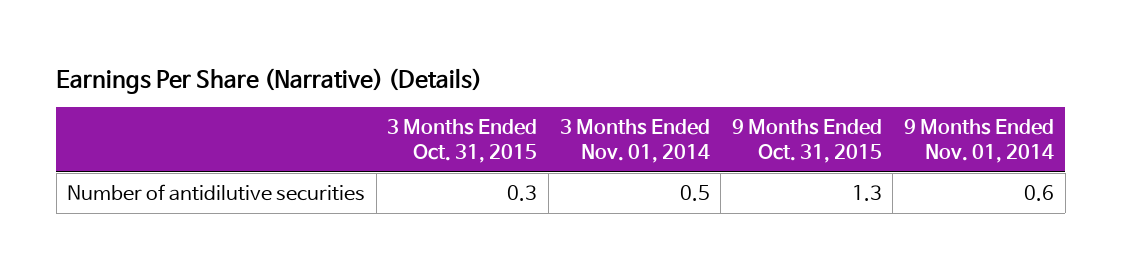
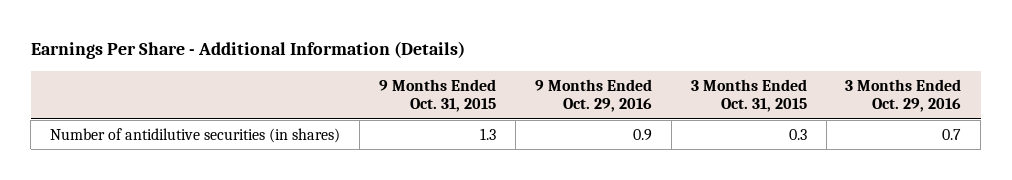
- Earnings Per Share (Narrative) (Details)
+ Earnings Per Share - Additional Information (Details)
- | 3 Months Ended Oct. 31, 2015 | 3 Months Ended Nov. 01, 2014 | 9 Months Ended Oct. 31, 2015 | 9 Months Ended Nov. 01, 2014
+ | 9 Months Ended Oct. 31, 2015 | 9 Months Ended Oct. 29, 2016 | 3 Months Ended Oct. 31, 2015 | 3 Months Ended Oct. 29, 2016
- Number of antidilutive securities | 0.3 | 0.5 | 1.3 | 0.6
+ Number of antidilutive securities (in shares) | 1.3 | 0.9 | 0.3 | 0.7

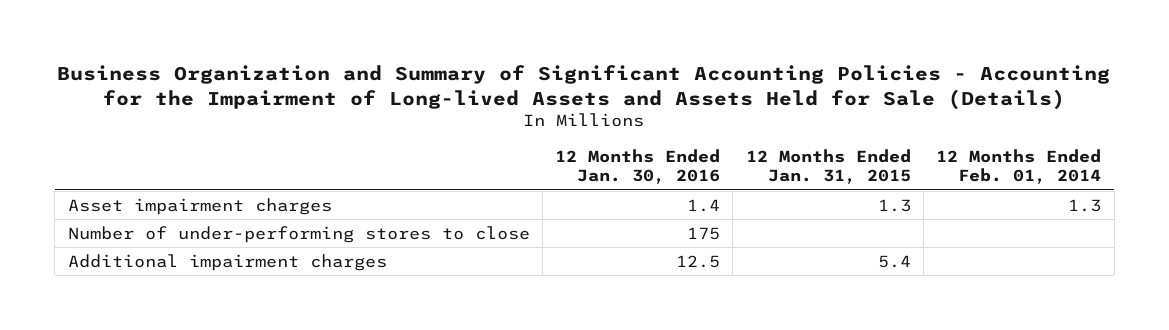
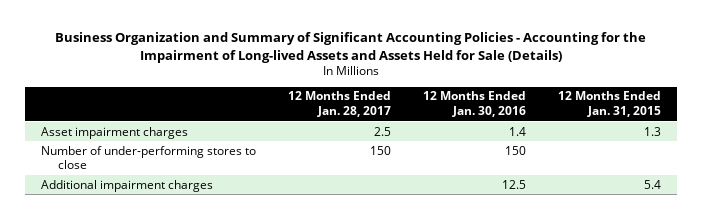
- | 12 Months Ended Jan. 30, 2016 | 12 Months Ended Jan. 31, 2015 | 12 Months Ended Feb. 01, 2014
+ | 12 Months Ended Jan. 28, 2017 | 12 Months Ended Jan. 30, 2016 | 12 Months Ended Jan. 31, 2015
- Number of under-performing stores to close | 175 | |
+ Number of under-performing stores to close | 150 | 150 |

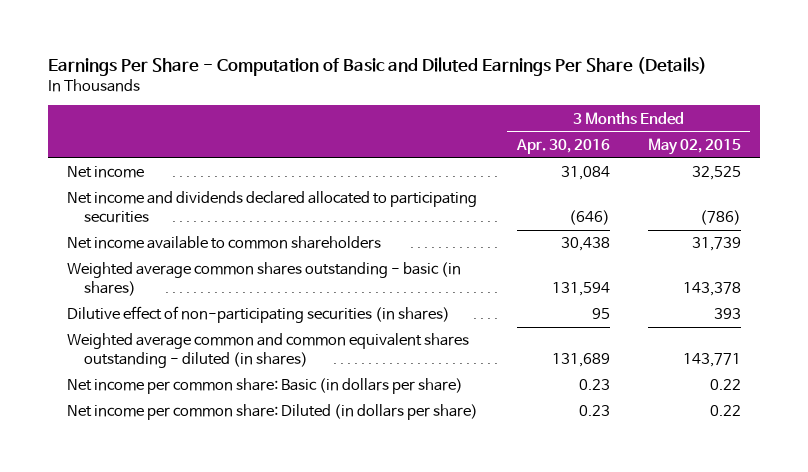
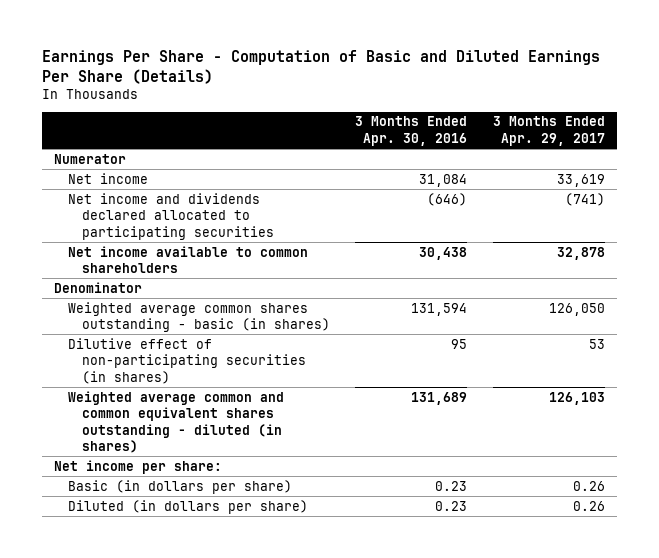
- | 3 Months Ended Apr. 30, 2016 | 3 Months Ended May 02, 2015
+ | 3 Months Ended Apr. 30, 2016 | 3 Months Ended Apr. 29, 2017
+ Numerator
+ Denominator
- Net income per common share: Basic (in dollars per share) | 0.23 | 0.22
- Net income per common share: Diluted (in dollars per share) | 0.23 | 0.22
+ Net income per share:
+ Basic (in dollars per share) | 0.23 | 0.26
+ Diluted (in dollars per share) | 0.23 | 0.26

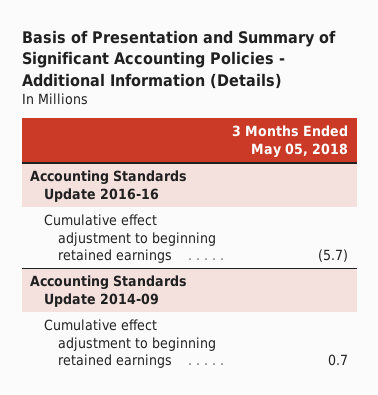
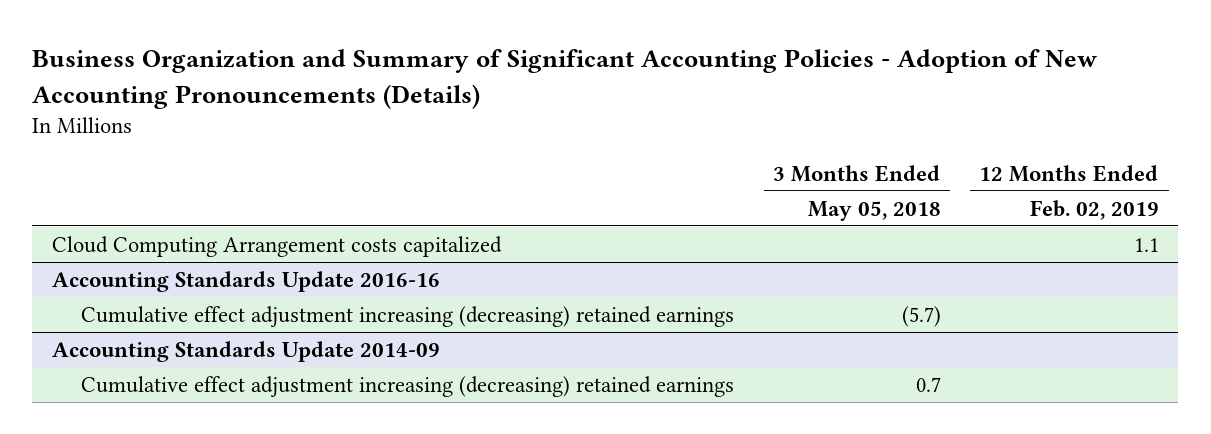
- Basis of Presentation and Summary of Significant Accounting Policies - Additional Information (Details)
+ Business Organization and Summary of Significant Accounting Policies - Adoption of New Accounting Pronouncements (Details)
- | 3 Months Ended May 05, 2018
+ | 3 Months Ended May 05, 2018 | 12 Months Ended Feb. 02, 2019
+ Cloud Computing Arrangement costs capitalized | | 1.1
@ Accounting Standards Update 2016-16
- Cumulative effect adjustment to beginning retained earnings | (5.7)
+ Cumulative effect adjustment increasing (decreasing) retained earnings | (5.7) |
@ Accounting Standards Update 2014-09
- Cumulative effect adjustment to beginning retained earnings | 0.7
+ Cumulative effect adjustment increasing (decreasing) retained earnings | 0.7 |

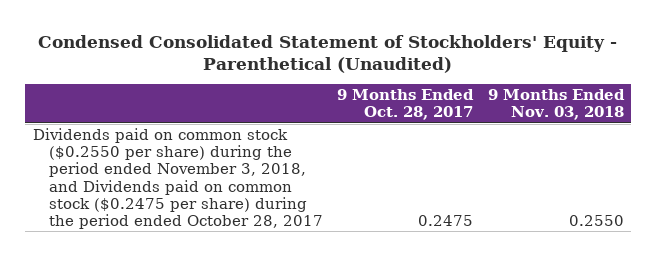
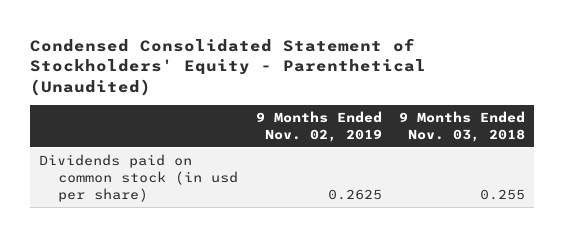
- | 9 Months Ended Oct. 28, 2017 | 9 Months Ended Nov. 03, 2018
+ | 9 Months Ended Nov. 02, 2019 | 9 Months Ended Nov. 03, 2018
- Dividends paid on common stock ($0.2550 per share) during the period ended November 3, 2018, and Dividends paid on common stock ($0.2475 per share) during the period ended October 28, 2017 | 0.2475 | 0.2550
+ Dividends paid on common stock (in usd per share) | 0.2625 | 0.255

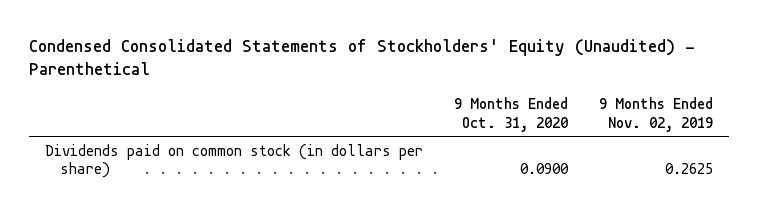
- Condensed Consolidated Statement of Stockholders' Equity - Parenthetical (Unaudited)
+ Condensed Consolidated Statements of Stockholders' Equity (Unaudited) - Parenthetical
- | 9 Months Ended Nov. 02, 2019 | 9 Months Ended Nov. 03, 2018
+ | 9 Months Ended Oct. 31, 2020 | 9 Months Ended Nov. 02, 2019
- Dividends paid on common stock (in usd per share) | 0.2625 | 0.255
+ Dividends paid on common stock (in dollars per share) | 0.0900 | 0.2625

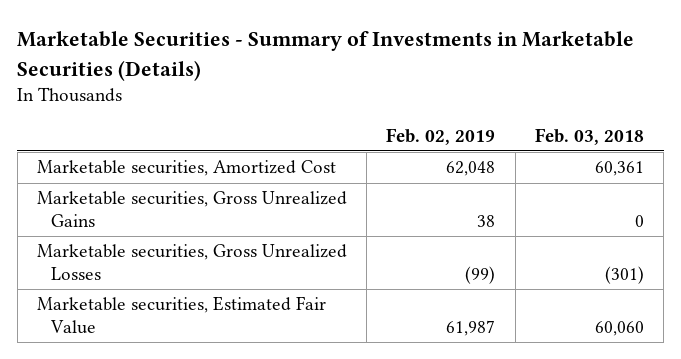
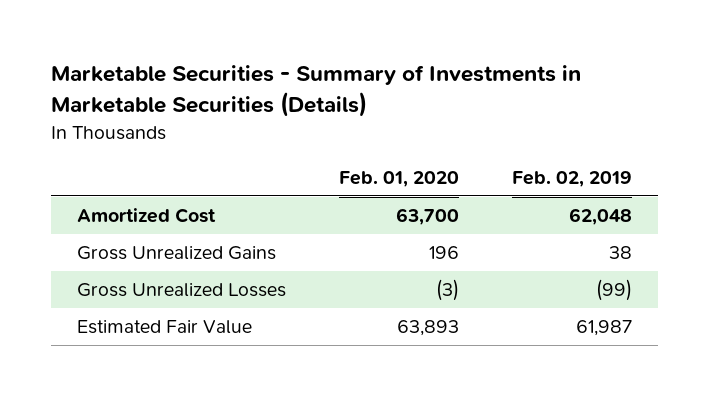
- | Feb. 02, 2019 | Feb. 03, 2018
+ | Feb. 01, 2020 | Feb. 02, 2019
- Marketable securities, Amortized Cost | 62,048 | 60,361
- Marketable securities, Gross Unrealized Gains | 38 | 0
- Marketable securities, Gross Unrealized Losses | (99) | (301)
- Marketable securities, Estimated Fair Value | 61,987 | 60,060
+ Amortized Cost | 63,700 | 62,048
+ Gross Unrealized Gains | 196 | 38
+ Gross Unrealized Losses | (3) | (99)
+ Estimated Fair Value | 63,893 | 61,987

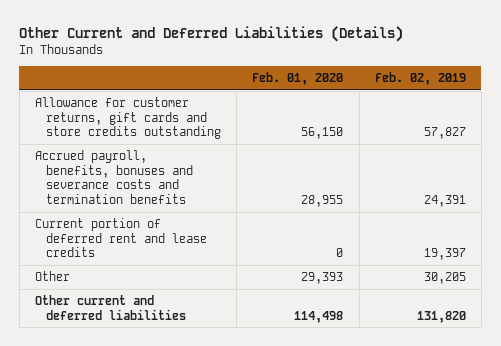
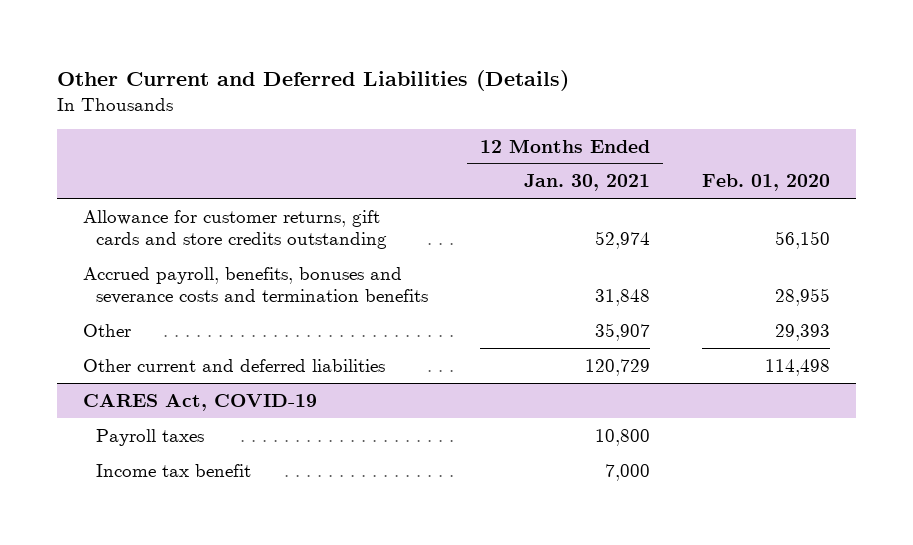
- | Feb. 01, 2020 | Feb. 02, 2019
+ | 12 Months Ended Jan. 30, 2021 | Feb. 01, 2020
- Current portion of deferred rent and lease credits | 0 | 19,397
+ CARES Act, COVID-19
+ Payroll taxes | 10,800 |
+ Income tax benefit | 7,000 |

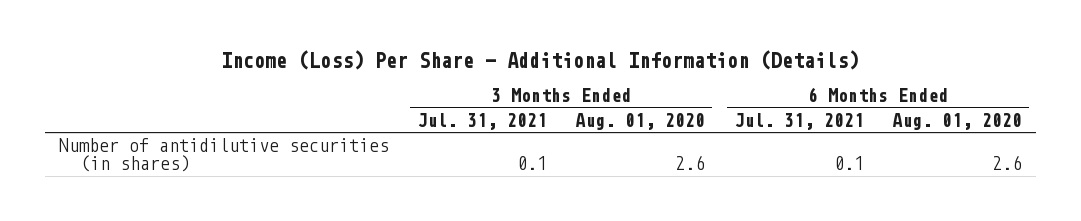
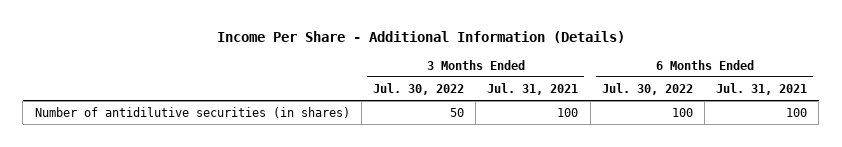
- Income (Loss) Per Share - Additional Information (Details)
+ Income Per Share - Additional Information (Details)
- | 3 Months Ended Jul. 31, 2021 | 3 Months Ended Aug. 01, 2020 | 6 Months Ended Jul. 31, 2021 | 6 Months Ended Aug. 01, 2020
+ | 3 Months Ended Jul. 30, 2022 | 3 Months Ended Jul. 31, 2021 | 6 Months Ended Jul. 30, 2022 | 6 Months Ended Jul. 31, 2021
- Number of antidilutive securities (in shares) | 0.1 | 2.6 | 0.1 | 2.6
+ Number of antidilutive securities (in shares) | 50 | 100 | 100 | 100

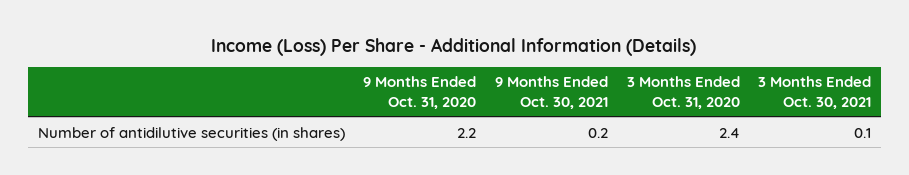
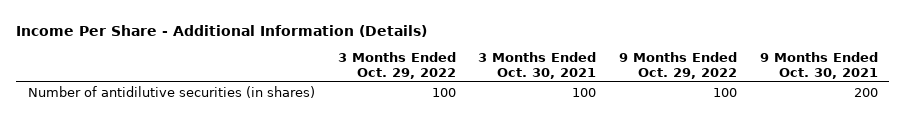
- Income (Loss) Per Share - Additional Information (Details)
+ Income Per Share - Additional Information (Details)
- | 9 Months Ended Oct. 31, 2020 | 9 Months Ended Oct. 30, 2021 | 3 Months Ended Oct. 31, 2020 | 3 Months Ended Oct. 30, 2021
+ | 3 Months Ended Oct. 29, 2022 | 3 Months Ended Oct. 30, 2021 | 9 Months Ended Oct. 29, 2022 | 9 Months Ended Oct. 30, 2021
- Number of antidilutive securities (in shares) | 2.2 | 0.2 | 2.4 | 0.1
+ Number of antidilutive securities (in shares) | 100 | 100 | 100 | 200

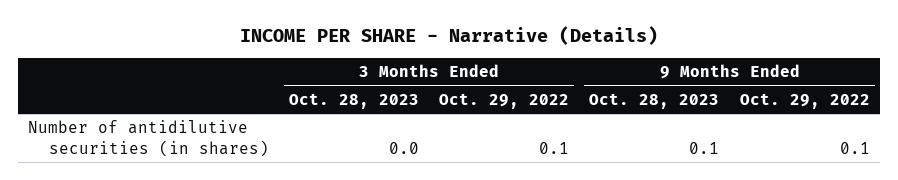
- Income Per Share - Additional Information (Details)
+ INCOME PER SHARE - Narrative (Details)
- | 3 Months Ended Oct. 29, 2022 | 3 Months Ended Oct. 30, 2021 | 9 Months Ended Oct. 29, 2022 | 9 Months Ended Oct. 30, 2021
+ | 3 Months Ended Oct. 28, 2023 | 3 Months Ended Oct. 29, 2022 | 9 Months Ended Oct. 28, 2023 | 9 Months Ended Oct. 29, 2022
- Number of antidilutive securities (in shares) | 100 | 100 | 100 | 200
+ Number of antidilutive securities (in shares) | 0.0 | 0.1 | 0.1 | 0.1

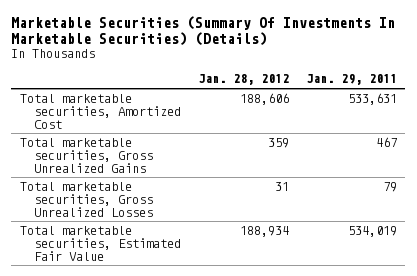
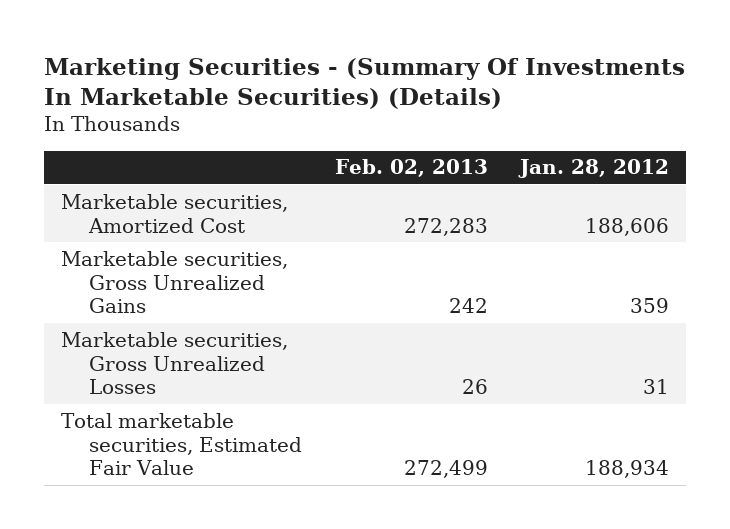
- Marketable Securities (Summary Of Investments In Marketable Securities) (Details)
+ Marketing Securities - (Summary Of Investments In Marketable Securities) (Details)
- | Jan. 28, 2012 | Jan. 29, 2011
+ | Feb. 02, 2013 | Jan. 28, 2012
- Total marketable securities, Amortized Cost | 188,606 | 533,631
- Total marketable securities, Gross Unrealized Gains | 359 | 467
- Total marketable securities, Gross Unrealized Losses | 31 | 79
+ Marketable securities, Amortized Cost | 272,283 | 188,606
+ Marketable securities, Gross Unrealized Gains | 242 | 359
+ Marketable securities, Gross Unrealized Losses | 26 | 31

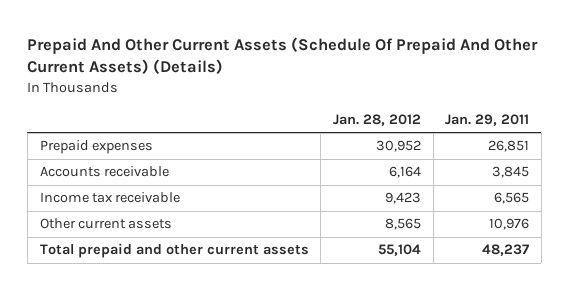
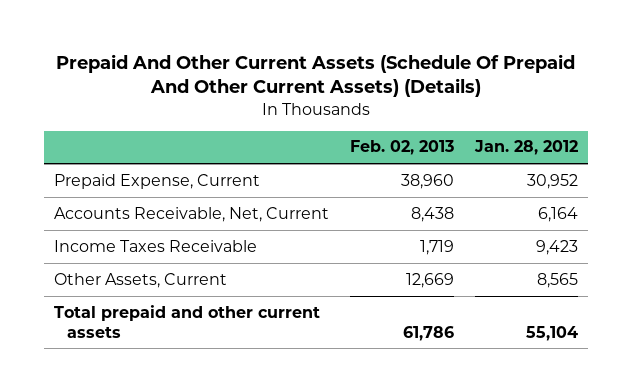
- | Jan. 28, 2012 | Jan. 29, 2011
+ | Feb. 02, 2013 | Jan. 28, 2012
- Prepaid expenses | 30,952 | 26,851
- Accounts receivable | 6,164 | 3,845
- Income tax receivable | 9,423 | 6,565
- Other current assets | 8,565 | 10,976
+ Prepaid Expense, Current | 38,960 | 30,952
+ Accounts Receivable, Net, Current | 8,438 | 6,164
+ Income Taxes Receivable | 1,719 | 9,423
+ Other Assets, Current | 12,669 | 8,565

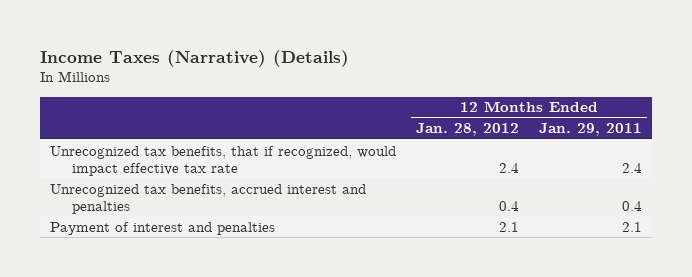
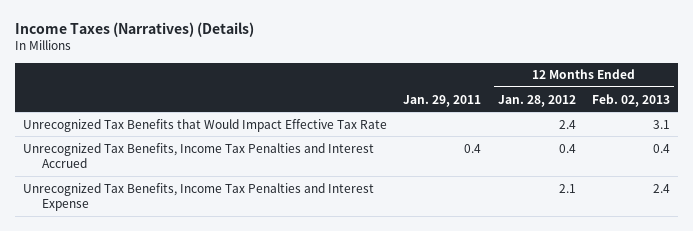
- Income Taxes (Narrative) (Details)
+ Income Taxes (Narratives) (Details)
- | 12 Months Ended Jan. 28, 2012 | 12 Months Ended Jan. 29, 2011
+ | Jan. 29, 2011 | 12 Months Ended Jan. 28, 2012 | 12 Months Ended Feb. 02, 2013
- Unrecognized tax benefits, that if recognized, would impact effective tax rate | 2.4 | 2.4
- Unrecognized tax benefits, accrued interest and penalties | 0.4 | 0.4
- Payment of interest and penalties | 2.1 | 2.1
+ Unrecognized Tax Benefits that Would Impact Effective Tax Rate | | 2.4 | 3.1
+ Unrecognized Tax Benefits, Income Tax Penalties and Interest Accrued | 0.4 | 0.4 | 0.4
+ Unrecognized Tax Benefits, Income Tax Penalties and Interest Expense | | 2.1 | 2.4

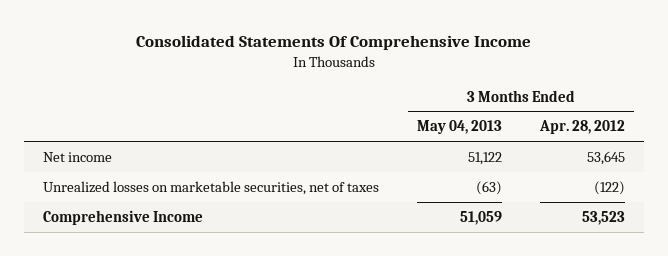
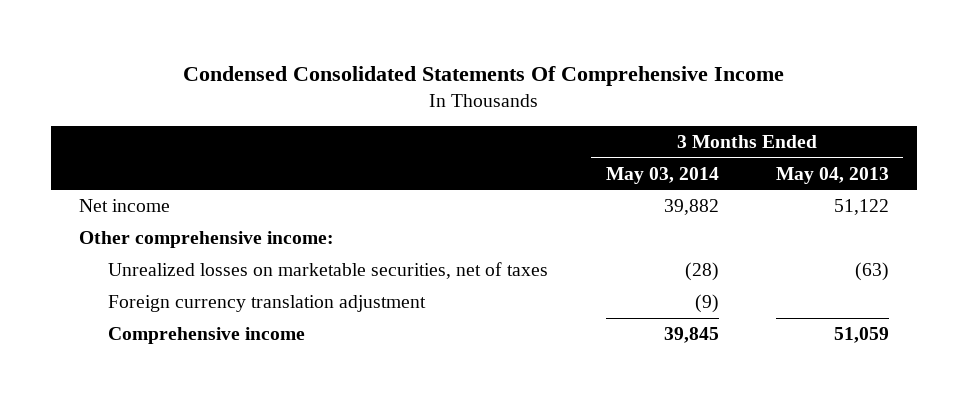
- Consolidated Statements Of Comprehensive Income
+ Condensed Consolidated Statements Of Comprehensive Income
- | 3 Months Ended May 04, 2013 | 3 Months Ended Apr. 28, 2012
+ | 3 Months Ended May 03, 2014 | 3 Months Ended May 04, 2013
+ Other comprehensive income:
- Comprehensive Income | 51,059 | 53,523
+ Foreign currency translation adjustment | (9) |
+ Comprehensive income | 39,845 | 51,059

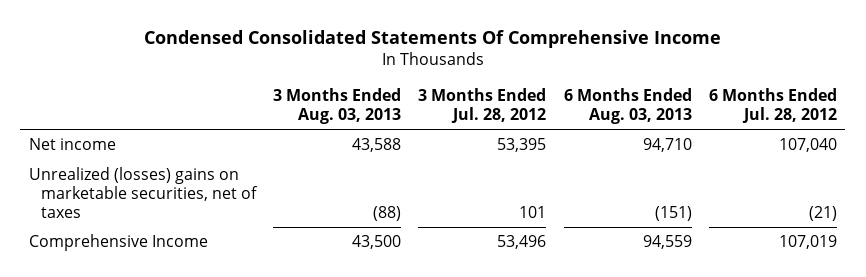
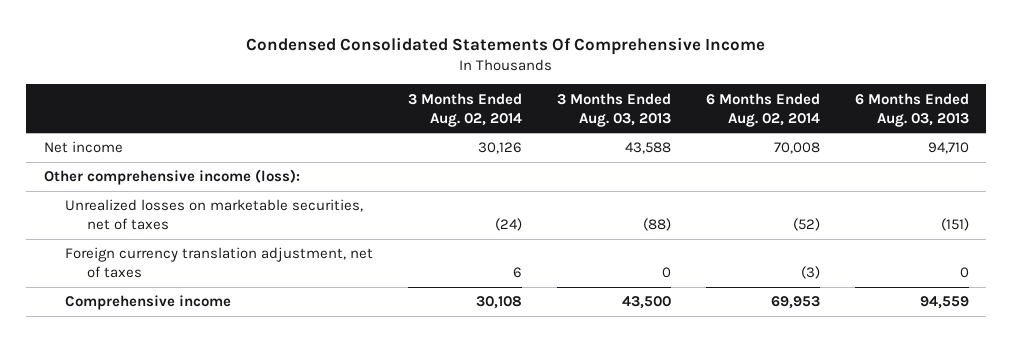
- | 3 Months Ended Aug. 03, 2013 | 3 Months Ended Jul. 28, 2012 | 6 Months Ended Aug. 03, 2013 | 6 Months Ended Jul. 28, 2012
+ | 3 Months Ended Aug. 02, 2014 | 3 Months Ended Aug. 03, 2013 | 6 Months Ended Aug. 02, 2014 | 6 Months Ended Aug. 03, 2013
- Unrealized (losses) gains on marketable securities, net of taxes | (88) | 101 | (151) | (21)
- Comprehensive Income | 43,500 | 53,496 | 94,559 | 107,019
+ Other comprehensive income (loss):
+ Unrealized losses on marketable securities, net of taxes | (24) | (88) | (52) | (151)
+ Foreign currency translation adjustment, net of taxes | 6 | 0 | (3) | 0
+ Comprehensive income | 30,108 | 43,500 | 69,953 | 94,559

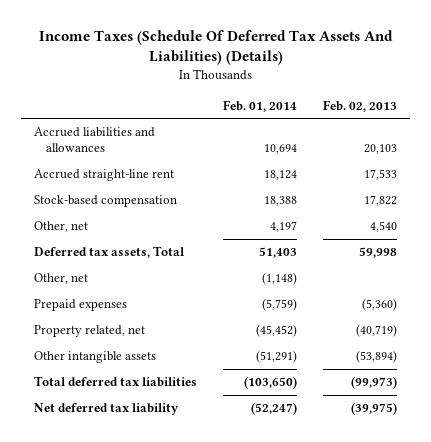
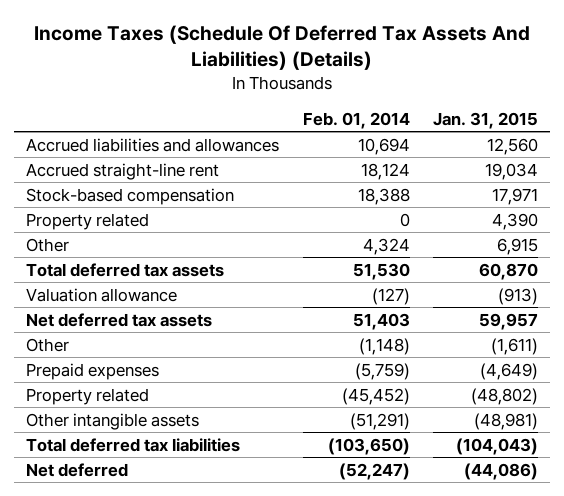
- | Feb. 01, 2014 | Feb. 02, 2013
+ | Feb. 01, 2014 | Jan. 31, 2015
- Other, net | 4,197 | 4,540
- Deferred tax assets, Total | 51,403 | 59,998
- Other, net | (1,148) |
+ Property related | 0 | 4,390
+ Other | 4,324 | 6,915
+ Total deferred tax assets | 51,530 | 60,870
+ Valuation allowance | (127) | (913)
+ Net deferred tax assets | 51,403 | 59,957
+ Other | (1,148) | (1,611)
- Property related, net | (45,452) | (40,719)
+ Property related | (45,452) | (48,802)
- Net deferred tax liability | (52,247) | (39,975)
+ Net deferred | (52,247) | (44,086)

